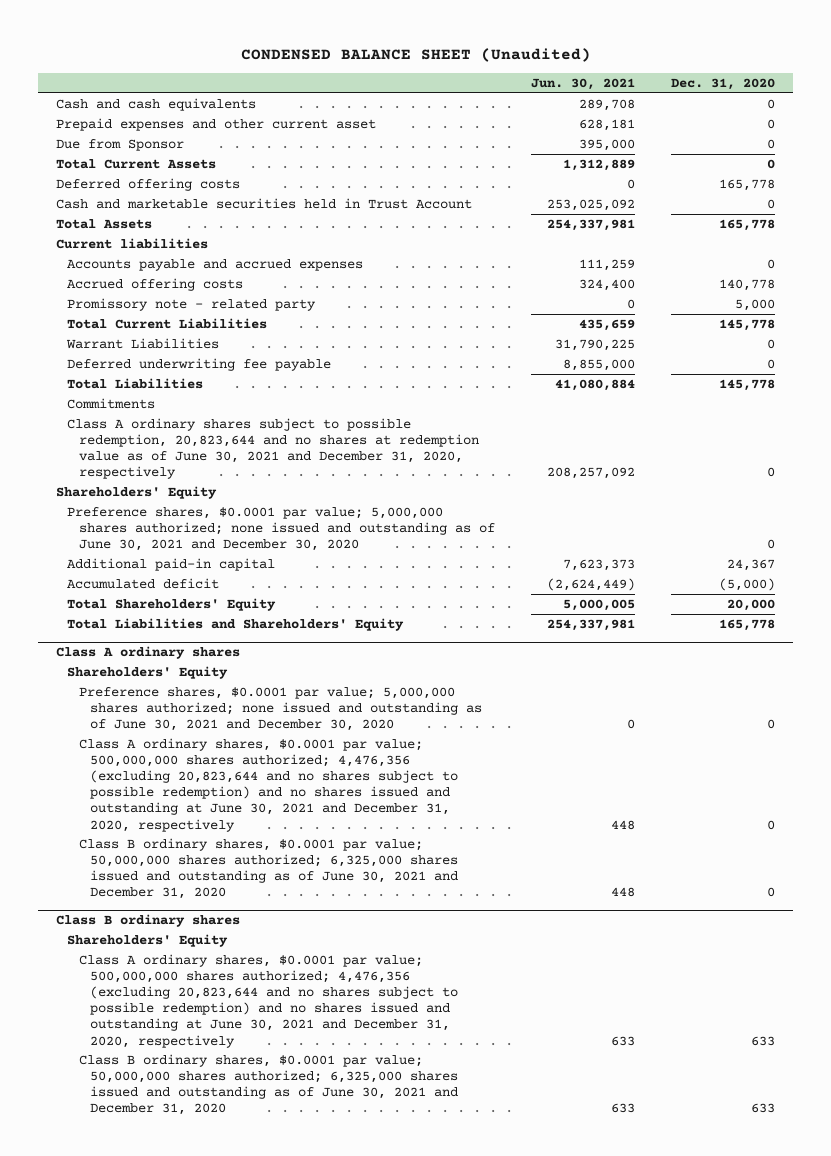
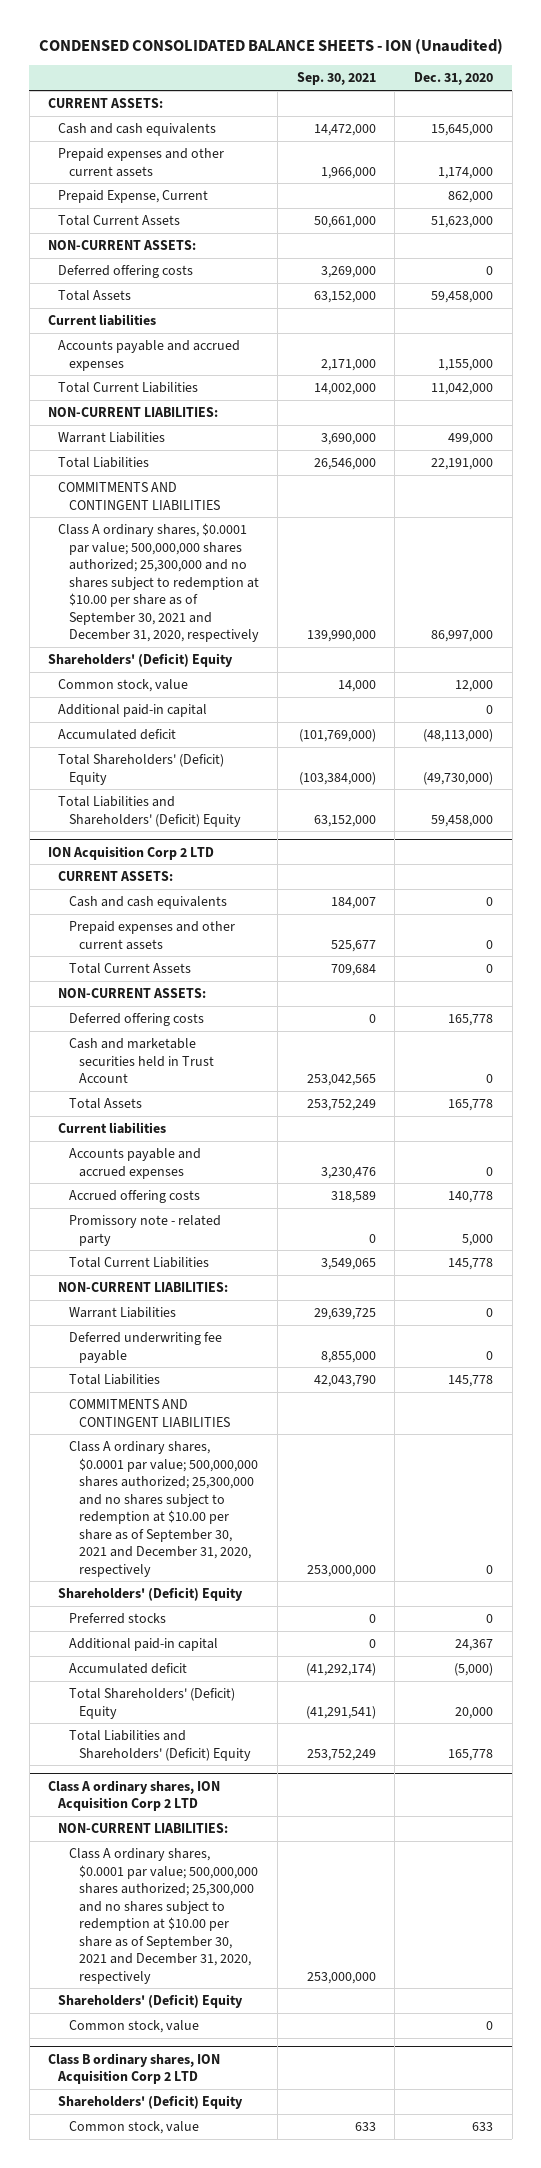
- CONDENSED BALANCE SHEET (Unaudited)
+ CONDENSED CONSOLIDATED BALANCE SHEETS - ION (Unaudited)
- | Jun. 30, 2021 | Dec. 31, 2020
+ | Sep. 30, 2021 | Dec. 31, 2020
+ CURRENT ASSETS:
+ Cash and cash equivalents | 14,472,000 | 15,645,000
+ Prepaid expenses and other current assets | 1,966,000 | 1,174,000
+ Prepaid Expense, Current | | 862,000
+ Total Current Assets | 50,661,000 | 51,623,000
+ NON-CURRENT ASSETS:
+ Deferred offering costs | 3,269,000 | 0
+ Total Assets | 63,152,000 | 59,458,000
+ Current liabilities
+ Accounts payable and accrued expenses | 2,171,000 | 1,155,000
+ Total Current Liabilities | 14,002,000 | 11,042,000
+ NON-CURRENT LIABILITIES:
+ Warrant Liabilities | 3,690,000 | 499,000
+ Total Liabilities | 26,546,000 | 22,191,000
+ COMMITMENTS AND CONTINGENT LIABILITIES
+ Class A ordinary shares, $0.0001 par value; 500,000,000 shares authorized; 25,300,000 and no shares subject to redemption at $10.00 per share as of September 30, 2021 and December 31, 2020, respectively | 139,990,000 | 86,997,000
+ Shareholders' (Deficit) Equity
+ Common stock, value | 14,000 | 12,000
+ Additional paid-in capital | | 0
+ Accumulated deficit | (101,769,000) | (48,113,000)
+ Total Shareholders' (Deficit) Equity | (103,384,000) | (49,730,000)
+ Total Liabilities and Shareholders' (Deficit) Equity | 63,152,000 | 59,458,000
+ ION Acquisition Corp 2 LTD
+ CURRENT ASSETS:
- Prepaid expenses and other current asset | 628,181 | 0
- Due from Sponsor | 395,000 | 0
+ Prepaid expenses and other current assets | 525,677 | 0
+ NON-CURRENT ASSETS:
+ NON-CURRENT LIABILITIES:
- Commitments
- Class A ordinary shares subject to possible redemption, 20,823,644 and no shares at redemption value as of June 30, 2021 and December 31, 2020, respectively | 208,257,092 | 0
- Shareholders' Equity
- Preference shares, $0.0001 par value; 5,000,000 shares authorized; none issued and outstanding as of June 30, 2021 and December 30, 2020 | | 0
+ COMMITMENTS AND CONTINGENT LIABILITIES
+ Class A ordinary shares, $0.0001 par value; 500,000,000 shares authorized; 25,300,000 and no shares subject to redemption at $10.00 per share as of September 30, 2021 and December 31, 2020, respectively | 253,000,000 | 0
+ Shareholders' (Deficit) Equity
+ Preferred stocks | 0 | 0
- Total Shareholders' Equity | 5,000,005 | 20,000
- Total Liabilities and Shareholders' Equity | 254,337,981 | 165,778
- Class A ordinary shares
- Shareholders' Equity
- Preference shares, $0.0001 par value; 5,000,000 shares authorized; none issued and outstanding as of June 30, 2021 and December 30, 2020 | 0 | 0
- Class A ordinary shares, $0.0001 par value; 500,000,000 shares authorized; 4,476,356 (excluding 20,823,644 and no shares subject to possible redemption) and no shares issued and outstanding at June 30, 2021 and December 31, 2020, respectively | 448 | 0
- Class B ordinary shares, $0.0001 par value; 50,000,000 shares authorized; 6,325,000 shares issued and outstanding as of June 30, 2021 and December 31, 2020 | 448 | 0
- Class B ordinary shares
- Shareholders' Equity
- Class A ordinary shares, $0.0001 par value; 500,000,000 shares authorized; 4,476,356 (excluding 20,823,644 and no shares subject to possible redemption) and no shares issued and outstanding at June 30, 2021 and December 31, 2020, respectively | 633 | 633
- Class B ordinary shares, $0.0001 par value; 50,000,000 shares authorized; 6,325,000 shares issued and outstanding as of June 30, 2021 and December 31, 2020 | 633 | 633
+ Total Shareholders' (Deficit) Equity | (41,291,541) | 20,000
+ Total Liabilities and Shareholders' (Deficit) Equity | 253,752,249 | 165,778
+ Class A ordinary shares, ION Acquisition Corp 2 LTD
+ NON-CURRENT LIABILITIES:
+ Class A ordinary shares, $0.0001 par value; 500,000,000 shares authorized; 25,300,000 and no shares subject to redemption at $10.00 per share as of September 30, 2021 and December 31, 2020, respectively | 253,000,000 |
+ Shareholders' (Deficit) Equity
+ Common stock, value | | 0
+ Class B ordinary shares, ION Acquisition Corp 2 LTD
+ Shareholders' (Deficit) Equity
+ Common stock, value | 633 | 633

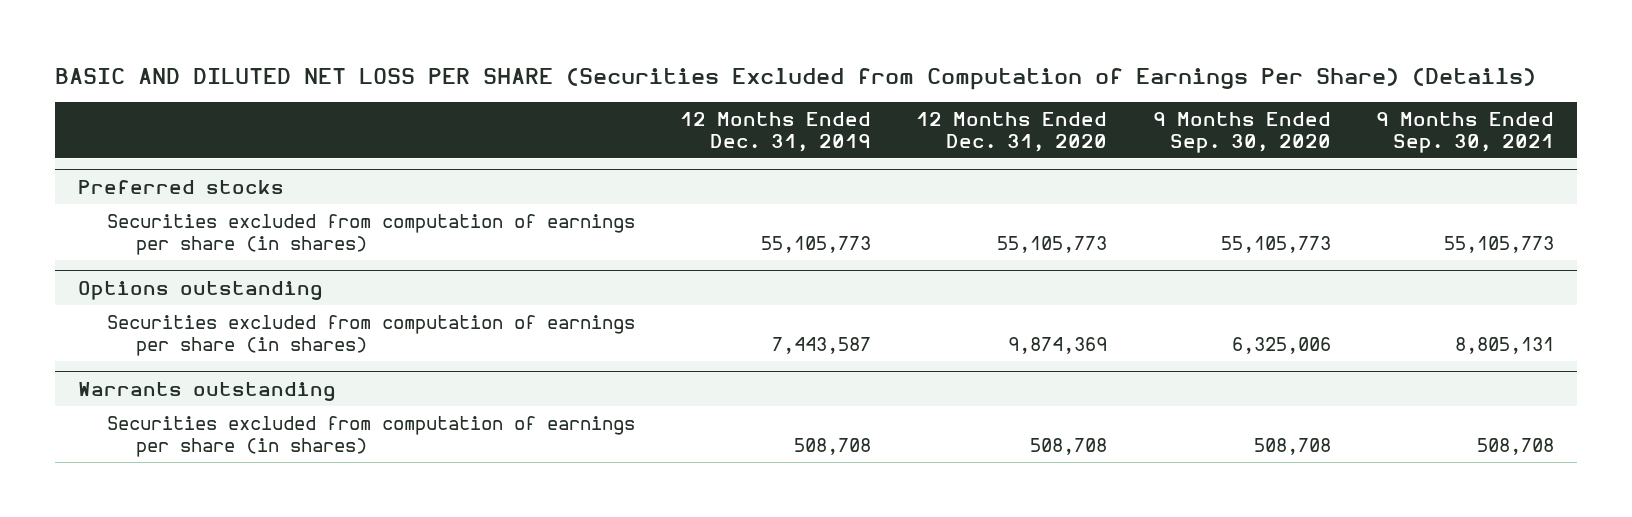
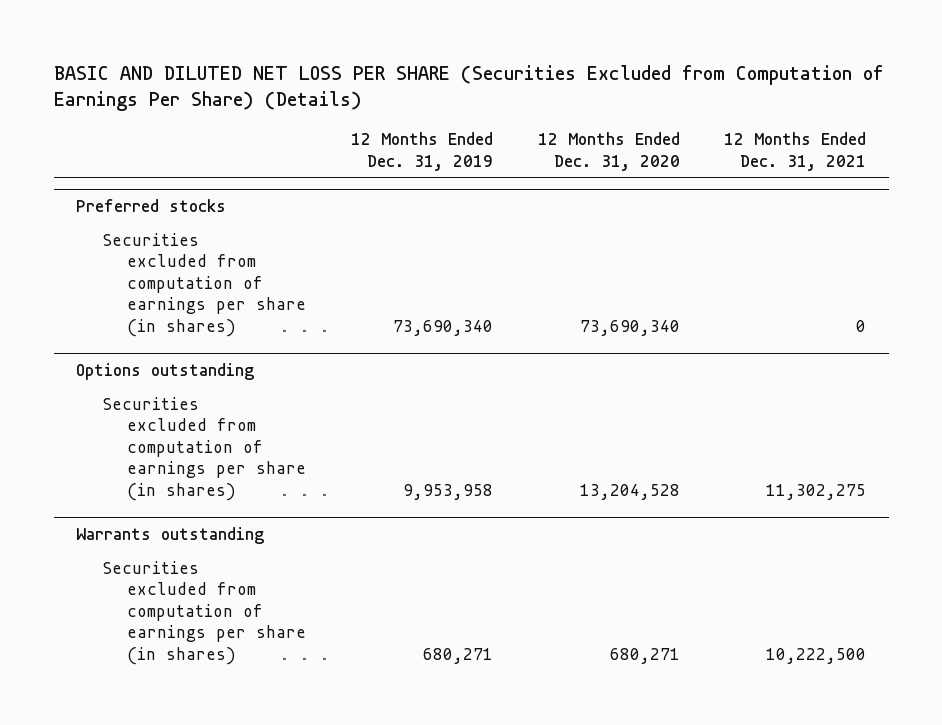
- | 12 Months Ended Dec. 31, 2019 | 12 Months Ended Dec. 31, 2020 | 9 Months Ended Sep. 30, 2020 | 9 Months Ended Sep. 30, 2021
+ | 12 Months Ended Dec. 31, 2019 | 12 Months Ended Dec. 31, 2020 | 12 Months Ended Dec. 31, 2021
@ Preferred stocks
- Securities excluded from computation of earnings per share (in shares) | 55,105,773 | 55,105,773 | 55,105,773 | 55,105,773
+ Securities excluded from computation of earnings per share (in shares) | 73,690,340 | 73,690,340 | 0
@ Options outstanding
- Securities excluded from computation of earnings per share (in shares) | 7,443,587 | 9,874,369 | 6,325,006 | 8,805,131
+ Securities excluded from computation of earnings per share (in shares) | 9,953,958 | 13,204,528 | 11,302,275
@ Warrants outstanding
- Securities excluded from computation of earnings per share (in shares) | 508,708 | 508,708 | 508,708 | 508,708
+ Securities excluded from computation of earnings per share (in shares) | 680,271 | 680,271 | 10,222,500

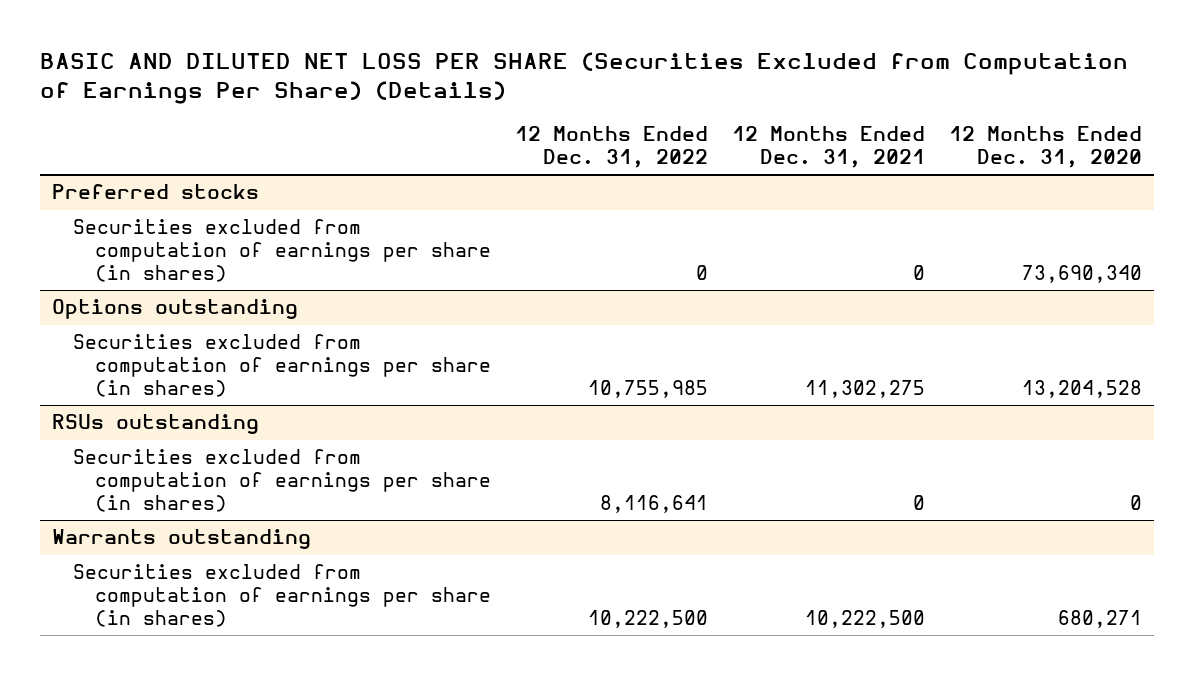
- | 12 Months Ended Dec. 31, 2019 | 12 Months Ended Dec. 31, 2020 | 12 Months Ended Dec. 31, 2021
+ | 12 Months Ended Dec. 31, 2022 | 12 Months Ended Dec. 31, 2021 | 12 Months Ended Dec. 31, 2020
+ RSUs outstanding
+ Securities excluded from computation of earnings per share (in shares) | 8,116,641 | 0 | 0

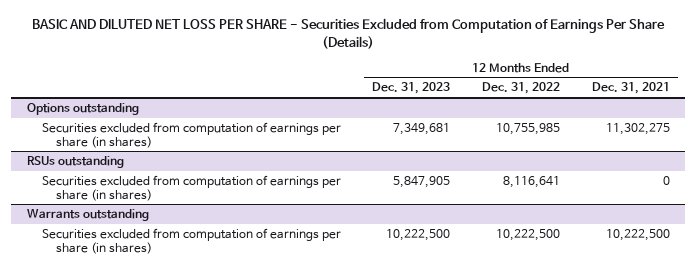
- BASIC AND DILUTED NET LOSS PER SHARE (Securities Excluded from Computation of Earnings Per Share) (Details)
+ BASIC AND DILUTED NET LOSS PER SHARE - Securities Excluded from Computation of Earnings Per Share (Details)
- | 12 Months Ended Dec. 31, 2022 | 12 Months Ended Dec. 31, 2021 | 12 Months Ended Dec. 31, 2020
+ | 12 Months Ended Dec. 31, 2023 | 12 Months Ended Dec. 31, 2022 | 12 Months Ended Dec. 31, 2021
- Preferred stocks
- Securities excluded from computation of earnings per share (in shares) | 0 | 0 | 73,690,340

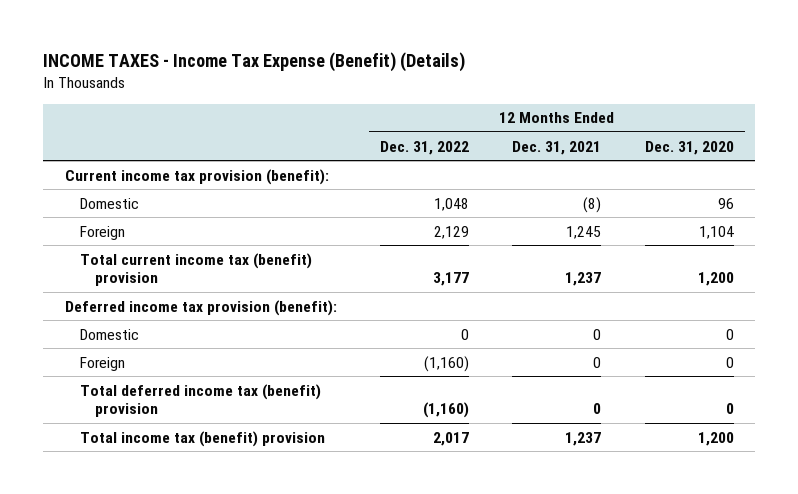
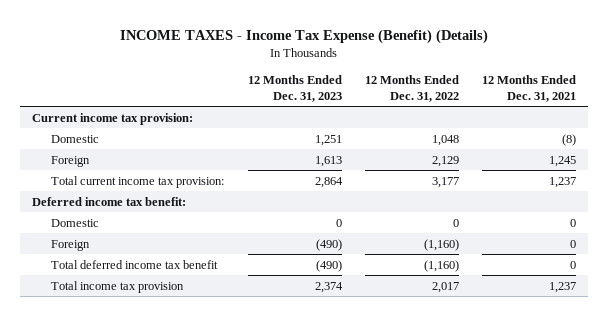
- | 12 Months Ended Dec. 31, 2022 | 12 Months Ended Dec. 31, 2021 | 12 Months Ended Dec. 31, 2020
+ | 12 Months Ended Dec. 31, 2023 | 12 Months Ended Dec. 31, 2022 | 12 Months Ended Dec. 31, 2021
- Current income tax provision (benefit):
+ Current income tax provision:
- Total current income tax (benefit) provision | 3,177 | 1,237 | 1,200
- Deferred income tax provision (benefit):
+ Total current income tax provision: | 2,864 | 3,177 | 1,237
+ Deferred income tax benefit:
- Total deferred income tax (benefit) provision | (1,160) | 0 | 0
- Total income tax (benefit) provision | 2,017 | 1,237 | 1,200
+ Total deferred income tax benefit | (490) | (1,160) | 0
+ Total income tax provision | 2,374 | 2,017 | 1,237

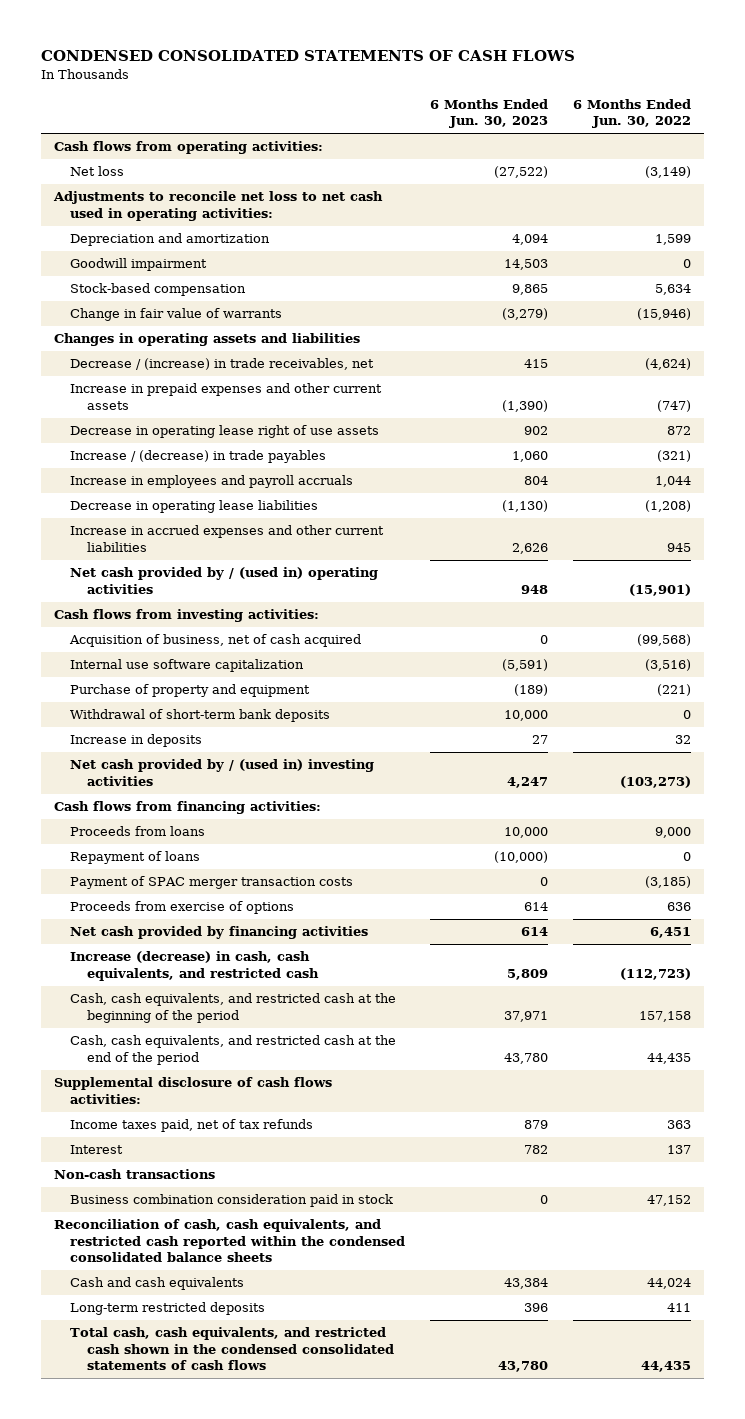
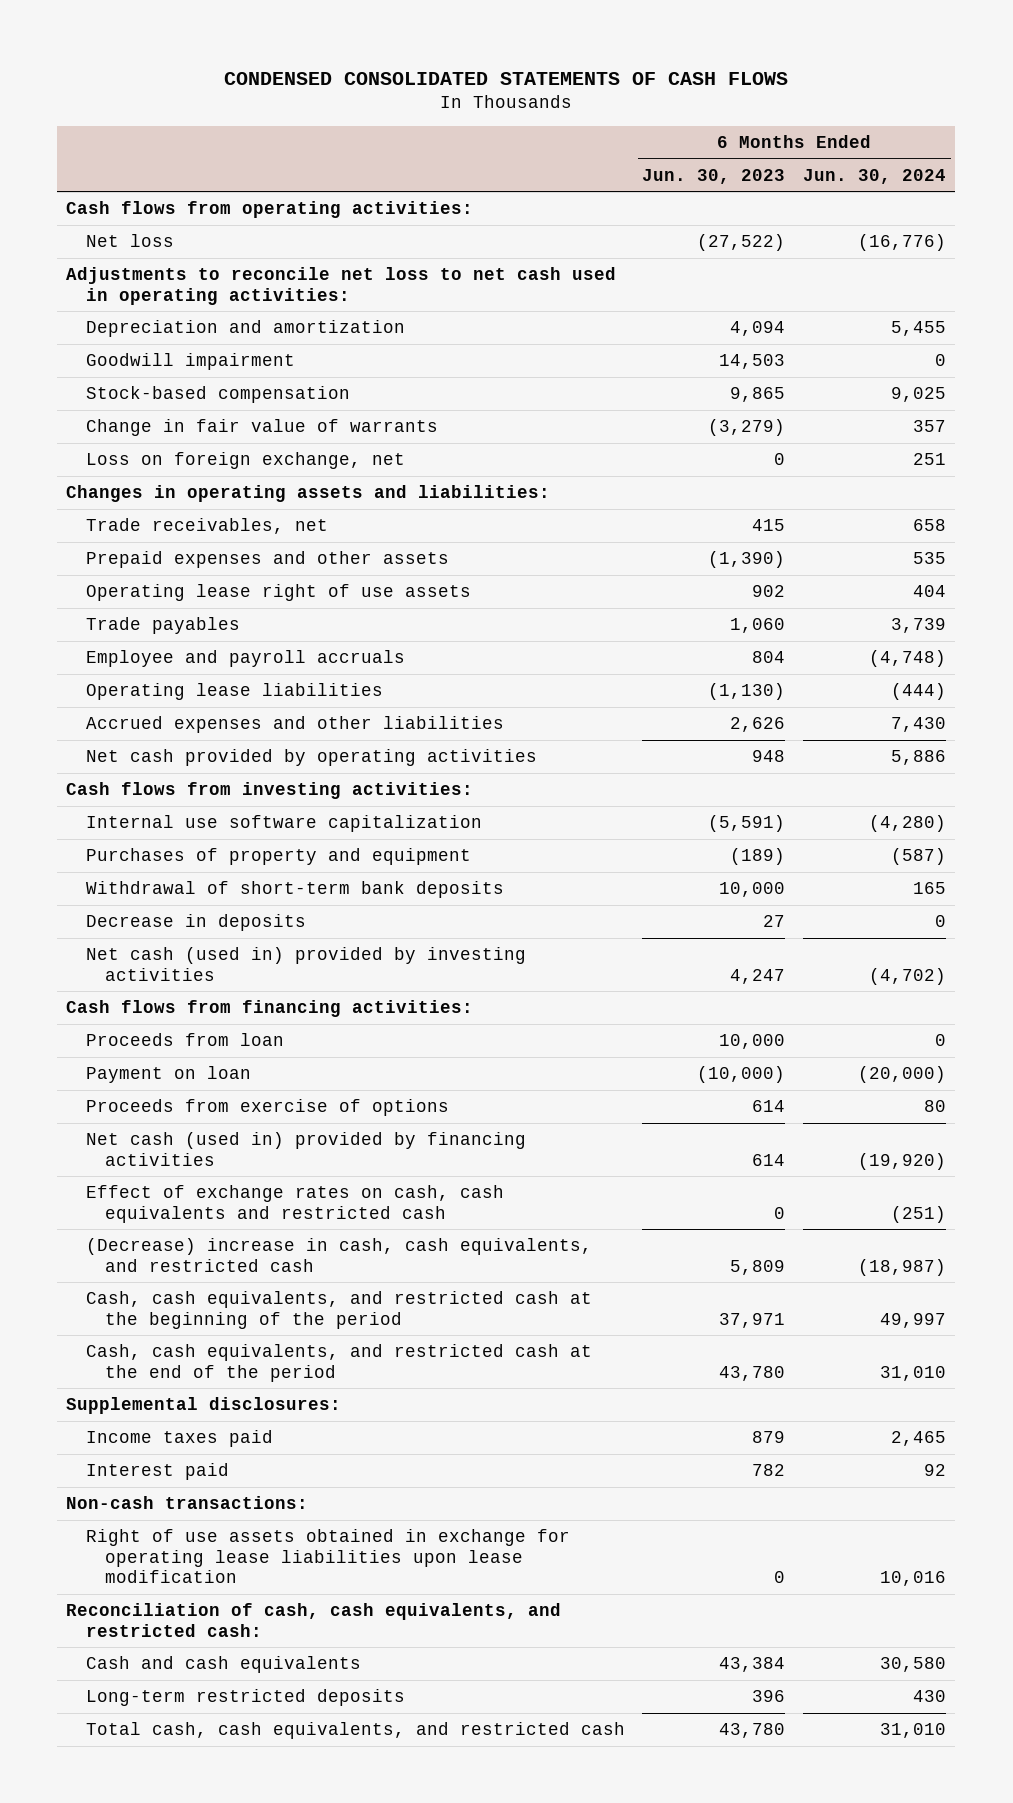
- | 6 Months Ended Jun. 30, 2023 | 6 Months Ended Jun. 30, 2022
+ | 6 Months Ended Jun. 30, 2023 | 6 Months Ended Jun. 30, 2024
- Changes in operating assets and liabilities
- Decrease / (increase) in trade receivables, net | 415 | (4,624)
- Increase in prepaid expenses and other current assets | (1,390) | (747)
- Decrease in operating lease right of use assets | 902 | 872
- Increase / (decrease) in trade payables | 1,060 | (321)
- Increase in employees and payroll accruals | 804 | 1,044
- Decrease in operating lease liabilities | (1,130) | (1,208)
- Increase in accrued expenses and other current liabilities | 2,626 | 945
- Net cash provided by / (used in) operating activities | 948 | (15,901)
+ Loss on foreign exchange, net | 0 | 251
+ Changes in operating assets and liabilities:
+ Trade receivables, net | 415 | 658
+ Prepaid expenses and other assets | (1,390) | 535
+ Operating lease right of use assets | 902 | 404
+ Trade payables | 1,060 | 3,739
+ Employee and payroll accruals | 804 | (4,748)
+ Operating lease liabilities | (1,130) | (444)
+ Accrued expenses and other liabilities | 2,626 | 7,430
+ Net cash provided by operating activities | 948 | 5,886
- Acquisition of business, net of cash acquired | 0 | (99,568)
- Purchase of property and equipment | (189) | (221)
+ Purchases of property and equipment | (189) | (587)
- Increase in deposits | 27 | 32
- Net cash provided by / (used in) investing activities | 4,247 | (103,273)
+ Decrease in deposits | 27 | 0
+ Net cash (used in) provided by investing activities | 4,247 | (4,702)
- Proceeds from loans | 10,000 | 9,000
- Repayment of loans | (10,000) | 0
- Payment of SPAC merger transaction costs | 0 | (3,185)
+ Proceeds from loan | 10,000 | 0
+ Payment on loan | (10,000) | (20,000)
- Net cash provided by financing activities | 614 | 6,451
- Increase (decrease) in cash, cash equivalents, and restricted cash | 5,809 | (112,723)
+ Net cash (used in) provided by financing activities | 614 | (19,920)
+ Effect of exchange rates on cash, cash equivalents and restricted cash | 0 | (251)
+ (Decrease) increase in cash, cash equivalents, and restricted cash | 5,809 | (18,987)
- Supplemental disclosure of cash flows activities:
- Income taxes paid, net of tax refunds | 879 | 363
- Interest | 782 | 137
- Non-cash transactions
- Business combination consideration paid in stock | 0 | 47,152
- Reconciliation of cash, cash equivalents, and restricted cash reported within the condensed consolidated balance sheets
+ Supplemental disclosures:
+ Income taxes paid | 879 | 2,465
+ Interest paid | 782 | 92
+ Non-cash transactions:
+ Right of use assets obtained in exchange for operating lease liabilities upon lease modification | 0 | 10,016
+ Reconciliation of cash, cash equivalents, and restricted cash:
- Total cash, cash equivalents, and restricted cash shown in the condensed consolidated statements of cash flows | 43,780 | 44,435
+ Total cash, cash equivalents, and restricted cash | 43,780 | 31,010

